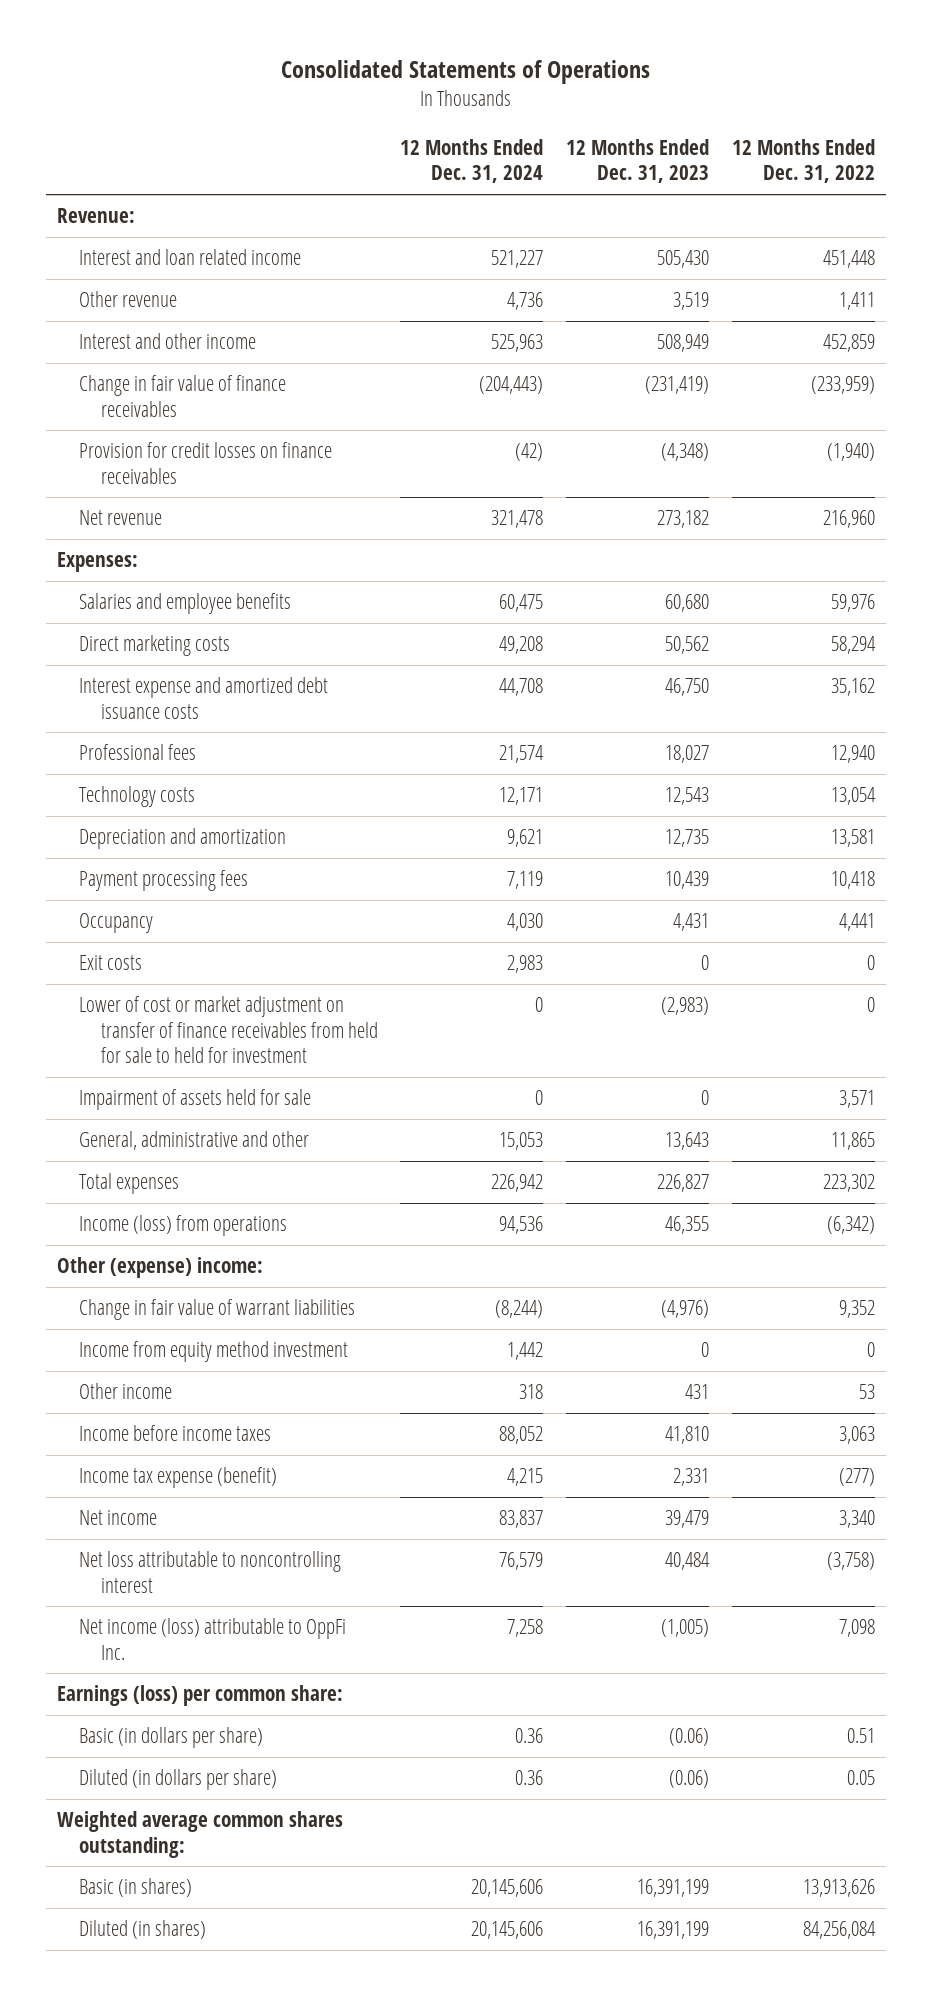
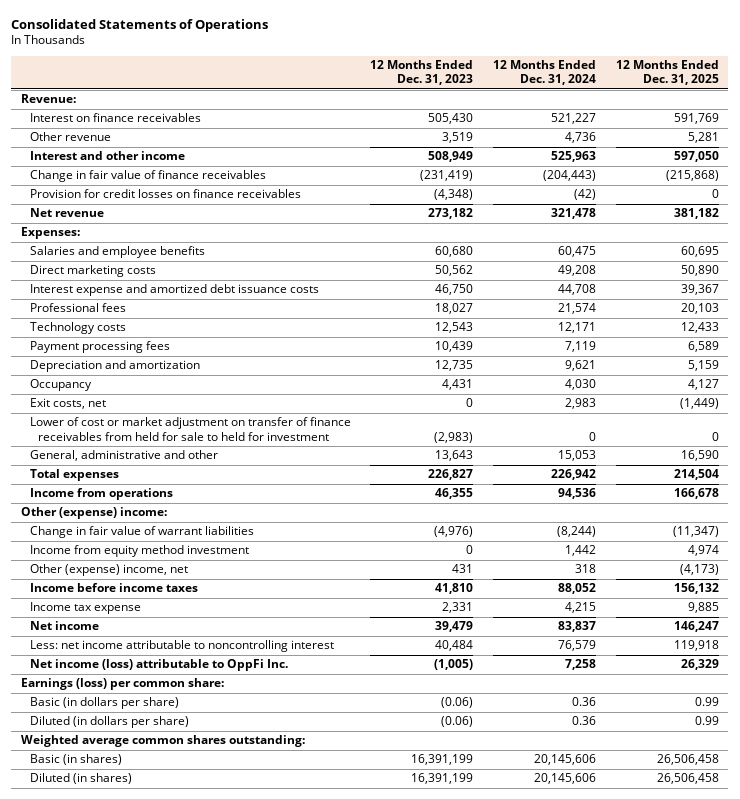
- | 12 Months Ended Dec. 31, 2024 | 12 Months Ended Dec. 31, 2023 | 12 Months Ended Dec. 31, 2022
+ | 12 Months Ended Dec. 31, 2023 | 12 Months Ended Dec. 31, 2024 | 12 Months Ended Dec. 31, 2025
- Interest and loan related income | 521,227 | 505,430 | 451,448
+ Interest on finance receivables | 505,430 | 521,227 | 591,769
moved down: Depreciation and amortization | 12,735 | 9,621 | 5,159
- Exit costs | 2,983 | 0 | 0
+ Exit costs, net | 0 | 2,983 | (1,449)
- Impairment of assets held for sale | 0 | 0 | 3,571
- Income (loss) from operations | 94,536 | 46,355 | (6,342)
+ Income from operations | 46,355 | 94,536 | 166,678
- Other income | 318 | 431 | 53
+ Other (expense) income, net | 431 | 318 | (4,173)
- Income tax expense (benefit) | 4,215 | 2,331 | (277)
+ Income tax expense | 2,331 | 4,215 | 9,885
- Net loss attributable to noncontrolling interest | 76,579 | 40,484 | (3,758)
+ Less: net income attributable to noncontrolling interest | 40,484 | 76,579 | 119,918

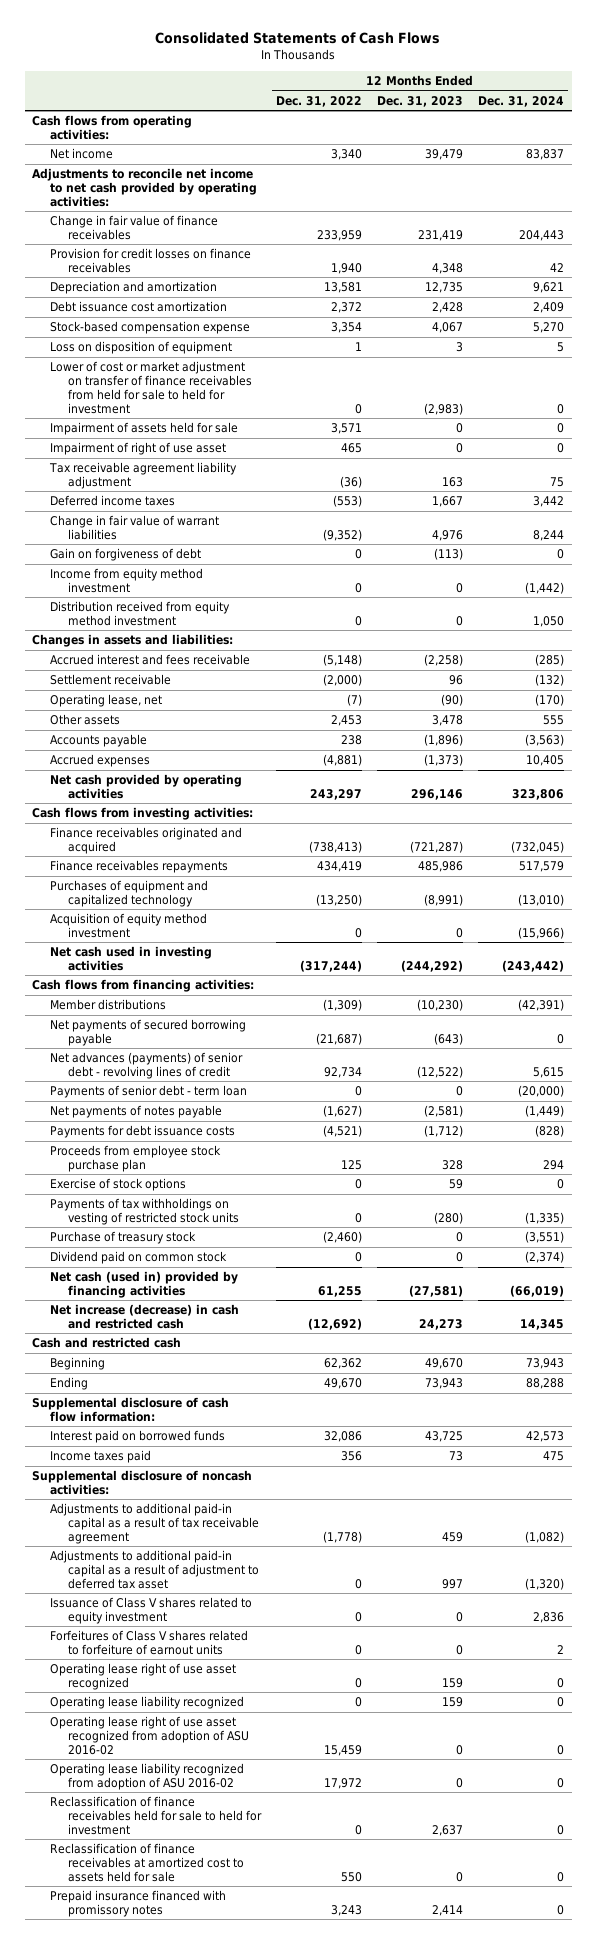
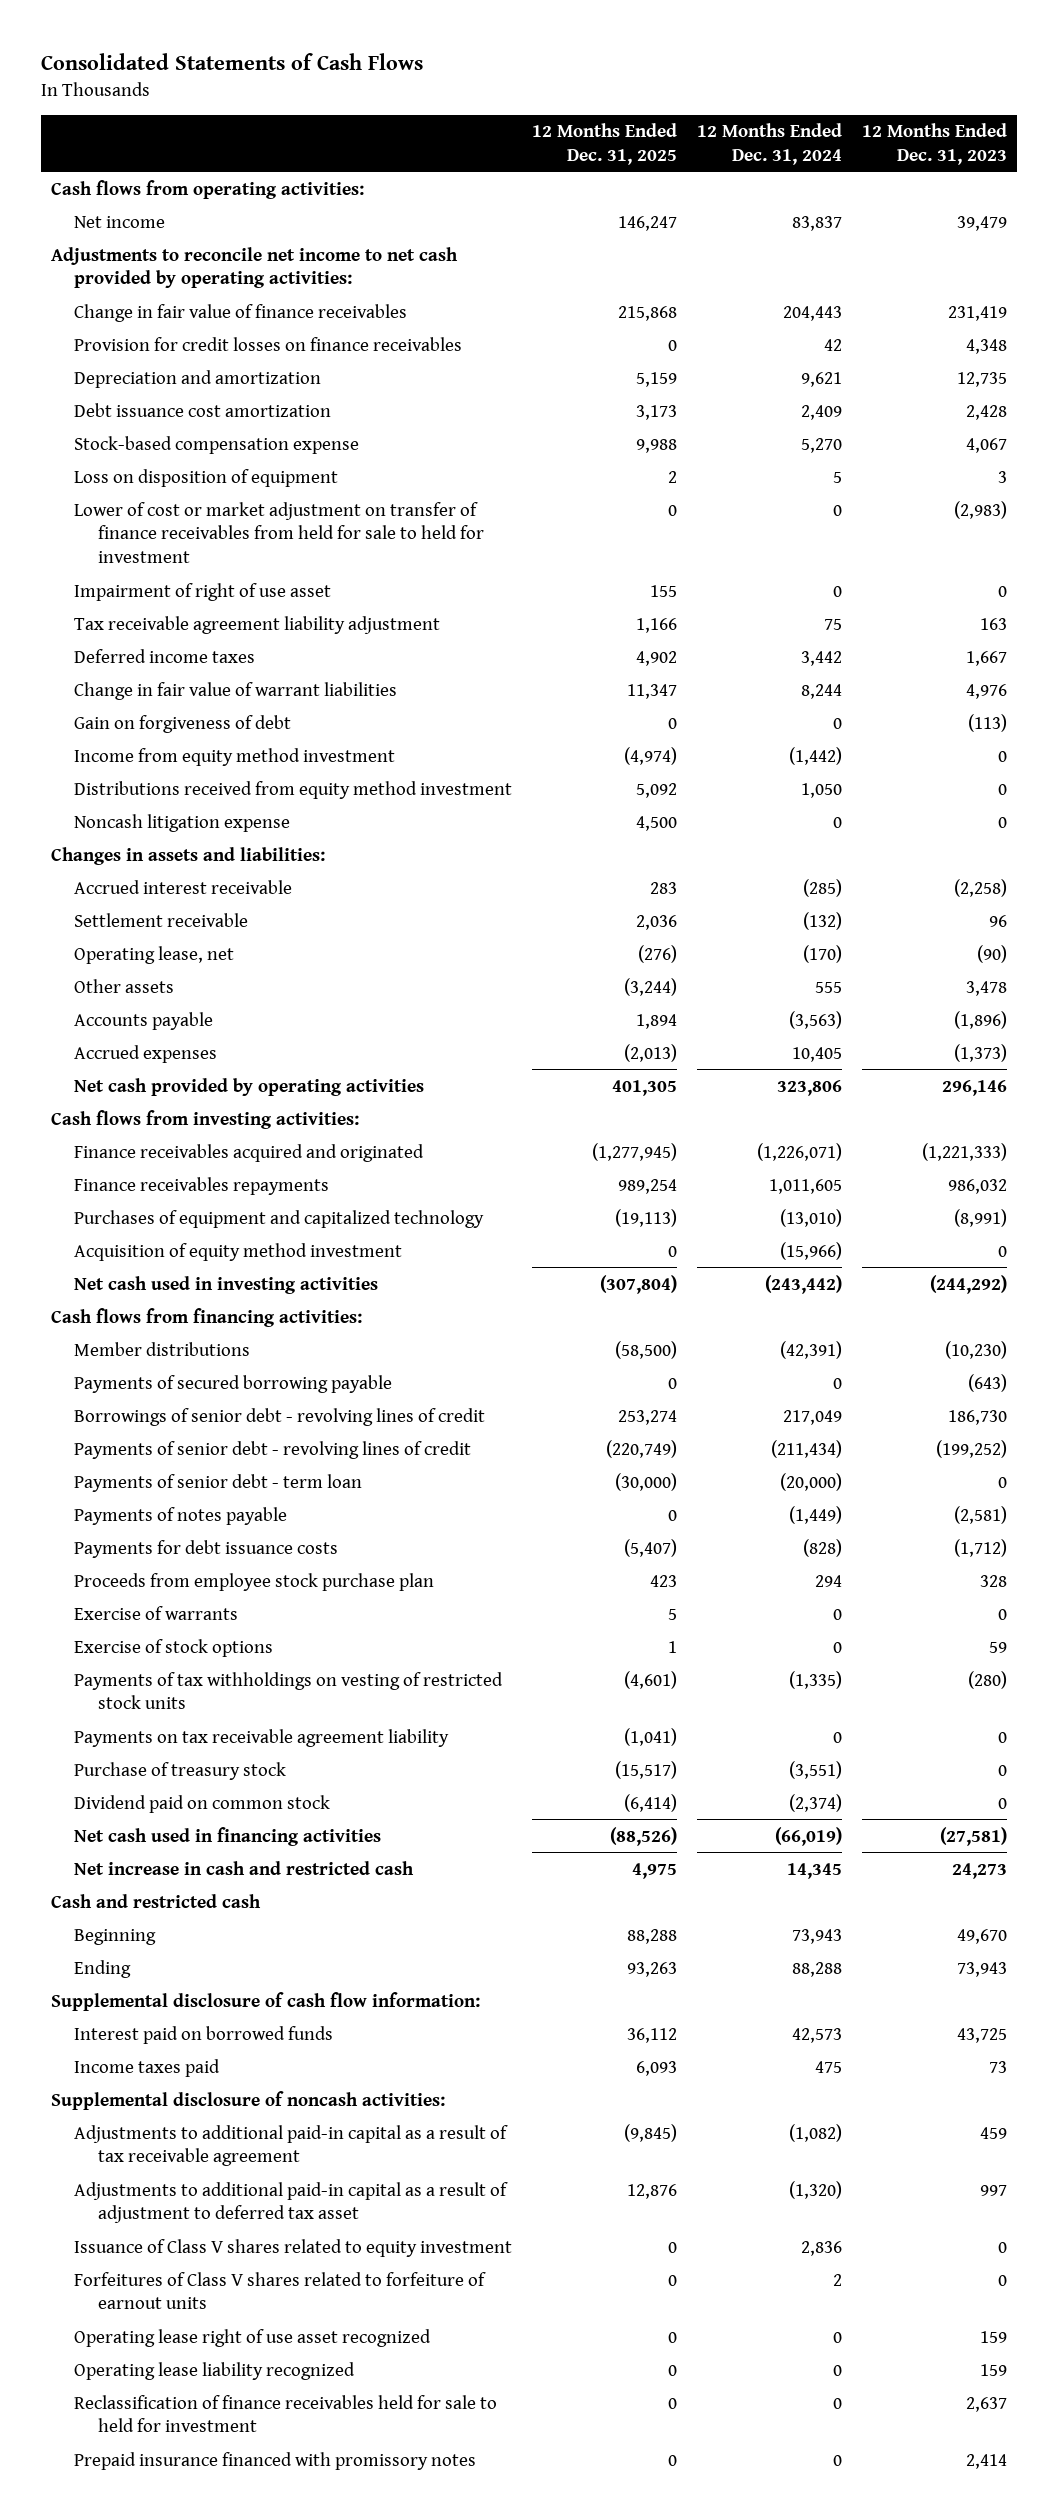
- | 12 Months Ended Dec. 31, 2022 | 12 Months Ended Dec. 31, 2023 | 12 Months Ended Dec. 31, 2024
+ | 12 Months Ended Dec. 31, 2025 | 12 Months Ended Dec. 31, 2024 | 12 Months Ended Dec. 31, 2023
- Impairment of assets held for sale | 3,571 | 0 | 0
- Distribution received from equity method investment | 0 | 0 | 1,050
+ Distributions received from equity method investment | 5,092 | 1,050 | 0
+ Noncash litigation expense | 4,500 | 0 | 0
- Accrued interest and fees receivable | (5,148) | (2,258) | (285)
+ Accrued interest receivable | 283 | (285) | (2,258)
- Finance receivables originated and acquired | (738,413) | (721,287) | (732,045)
- Finance receivables repayments | 434,419 | 485,986 | 517,579
+ Finance receivables acquired and originated | (1,277,945) | (1,226,071) | (1,221,333)
+ Finance receivables repayments | 989,254 | 1,011,605 | 986,032
- Net payments of secured borrowing payable | (21,687) | (643) | 0
- Net advances (payments) of senior debt - revolving lines of credit | 92,734 | (12,522) | 5,615
+ Payments of secured borrowing payable | 0 | 0 | (643)
+ Borrowings of senior debt - revolving lines of credit | 253,274 | 217,049 | 186,730
+ Payments of senior debt - revolving lines of credit | (220,749) | (211,434) | (199,252)
- Net payments of notes payable | (1,627) | (2,581) | (1,449)
+ Payments of notes payable | 0 | (1,449) | (2,581)
+ Exercise of warrants | 5 | 0 | 0
+ Payments on tax receivable agreement liability | (1,041) | 0 | 0
- Net cash (used in) provided by financing activities | 61,255 | (27,581) | (66,019)
- Net increase (decrease) in cash and restricted cash | (12,692) | 24,273 | 14,345
+ Net cash used in financing activities | (88,526) | (66,019) | (27,581)
+ Net increase in cash and restricted cash | 4,975 | 14,345 | 24,273
- Operating lease right of use asset recognized from adoption of ASU 2016-02 | 15,459 | 0 | 0
- Operating lease liability recognized from adoption of ASU 2016-02 | 17,972 | 0 | 0
- Reclassification of finance receivables at amortized cost to assets held for sale | 550 | 0 | 0

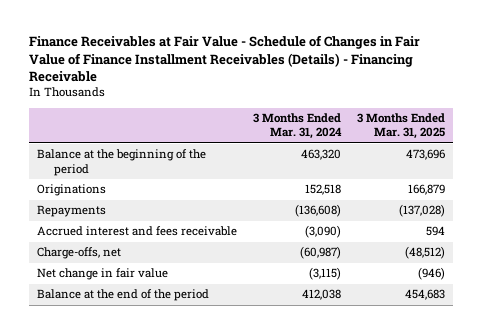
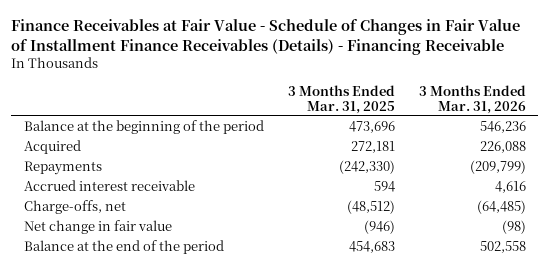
- Finance Receivables at Fair Value - Schedule of Changes in Fair Value of Finance Installment Receivables (Details) - Financing Receivable
+ Finance Receivables at Fair Value - Schedule of Changes in Fair Value of Installment Finance Receivables (Details) - Financing Receivable
- | 3 Months Ended Mar. 31, 2024 | 3 Months Ended Mar. 31, 2025
+ | 3 Months Ended Mar. 31, 2025 | 3 Months Ended Mar. 31, 2026
- Originations | 152,518 | 166,879
- Repayments | (136,608) | (137,028)
- Accrued interest and fees receivable | (3,090) | 594
+ Acquired | 272,181 | 226,088
+ Repayments | (242,330) | (209,799)
+ Accrued interest receivable | 594 | 4,616

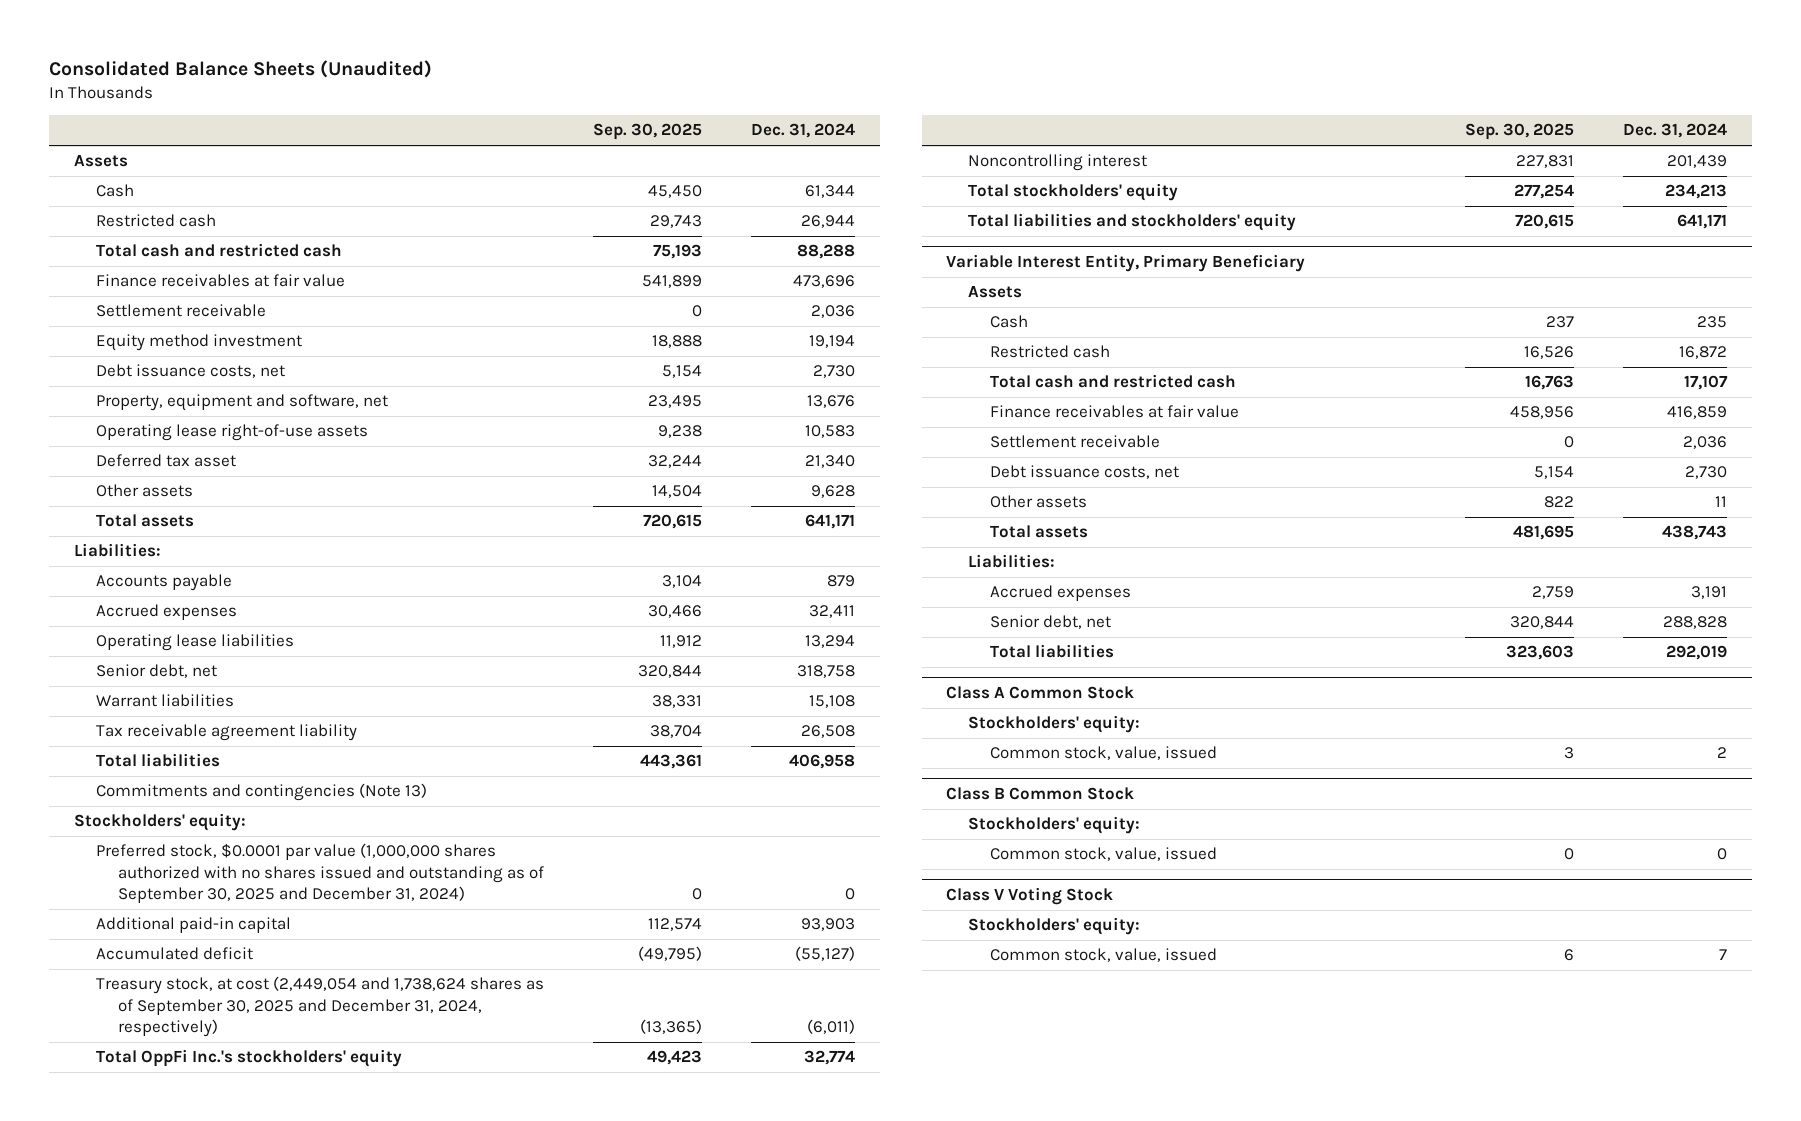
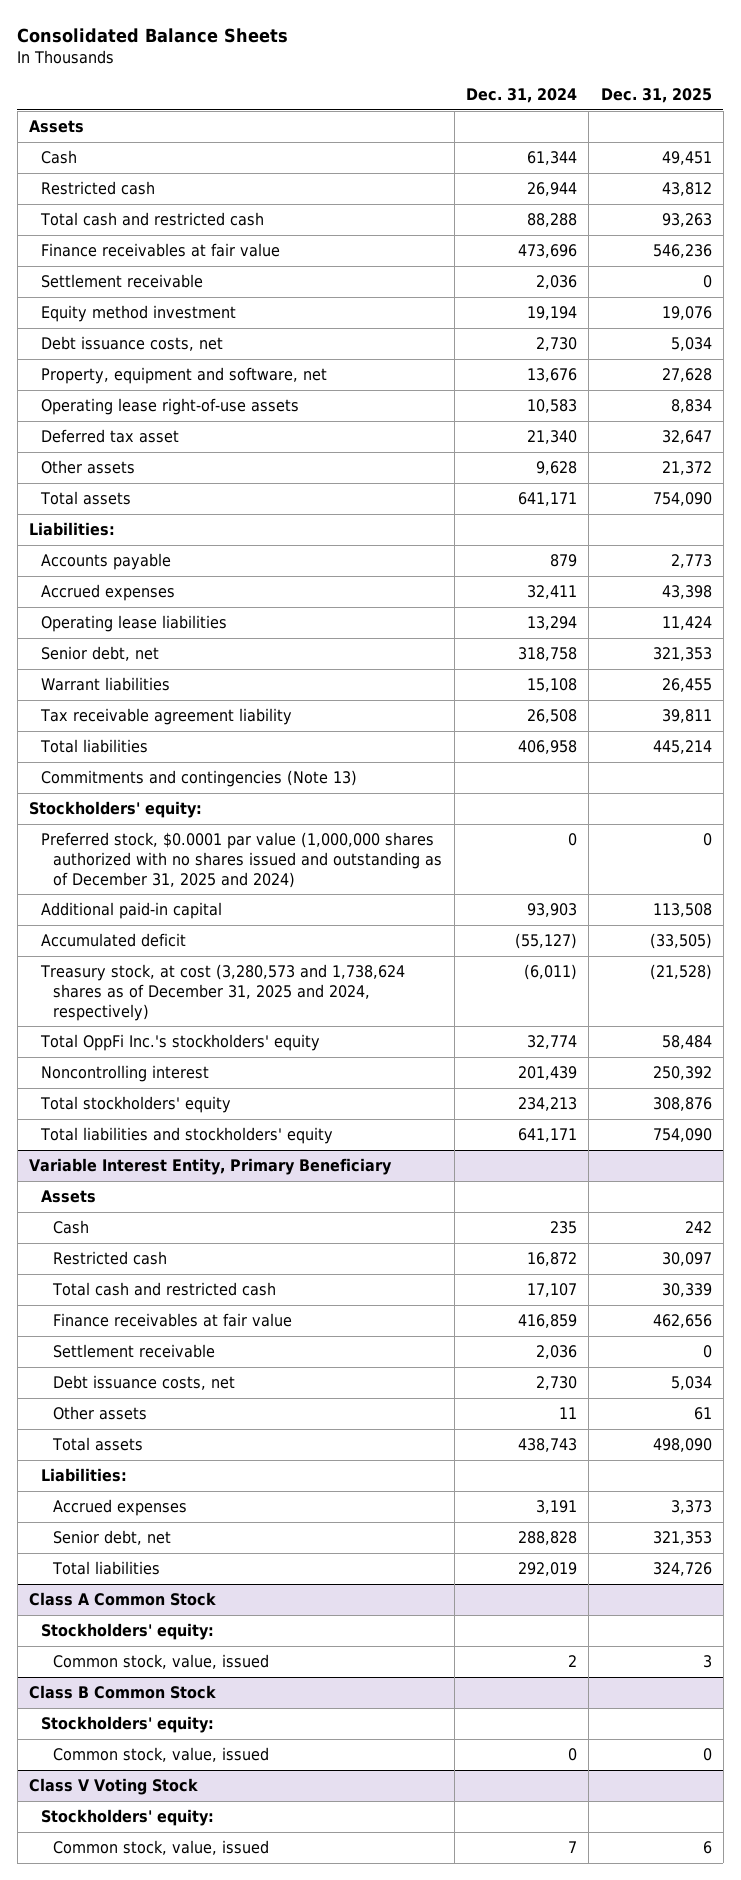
- Consolidated Balance Sheets (Unaudited)
+ Consolidated Balance Sheets
- | Sep. 30, 2025 | Dec. 31, 2024
+ | Dec. 31, 2024 | Dec. 31, 2025
- Preferred stock, $0.0001 par value (1,000,000 shares authorized with no shares issued and outstanding as of September 30, 2025 and December 31, 2024) | 0 | 0
+ Preferred stock, $0.0001 par value (1,000,000 shares authorized with no shares issued and outstanding as of December 31, 2025 and 2024) | 0 | 0
- Treasury stock, at cost (2,449,054 and 1,738,624 shares as of September 30, 2025 and December 31, 2024, respectively) | (13,365) | (6,011)
+ Treasury stock, at cost (3,280,573 and 1,738,624 shares as of December 31, 2025 and 2024, respectively) | (6,011) | (21,528)

